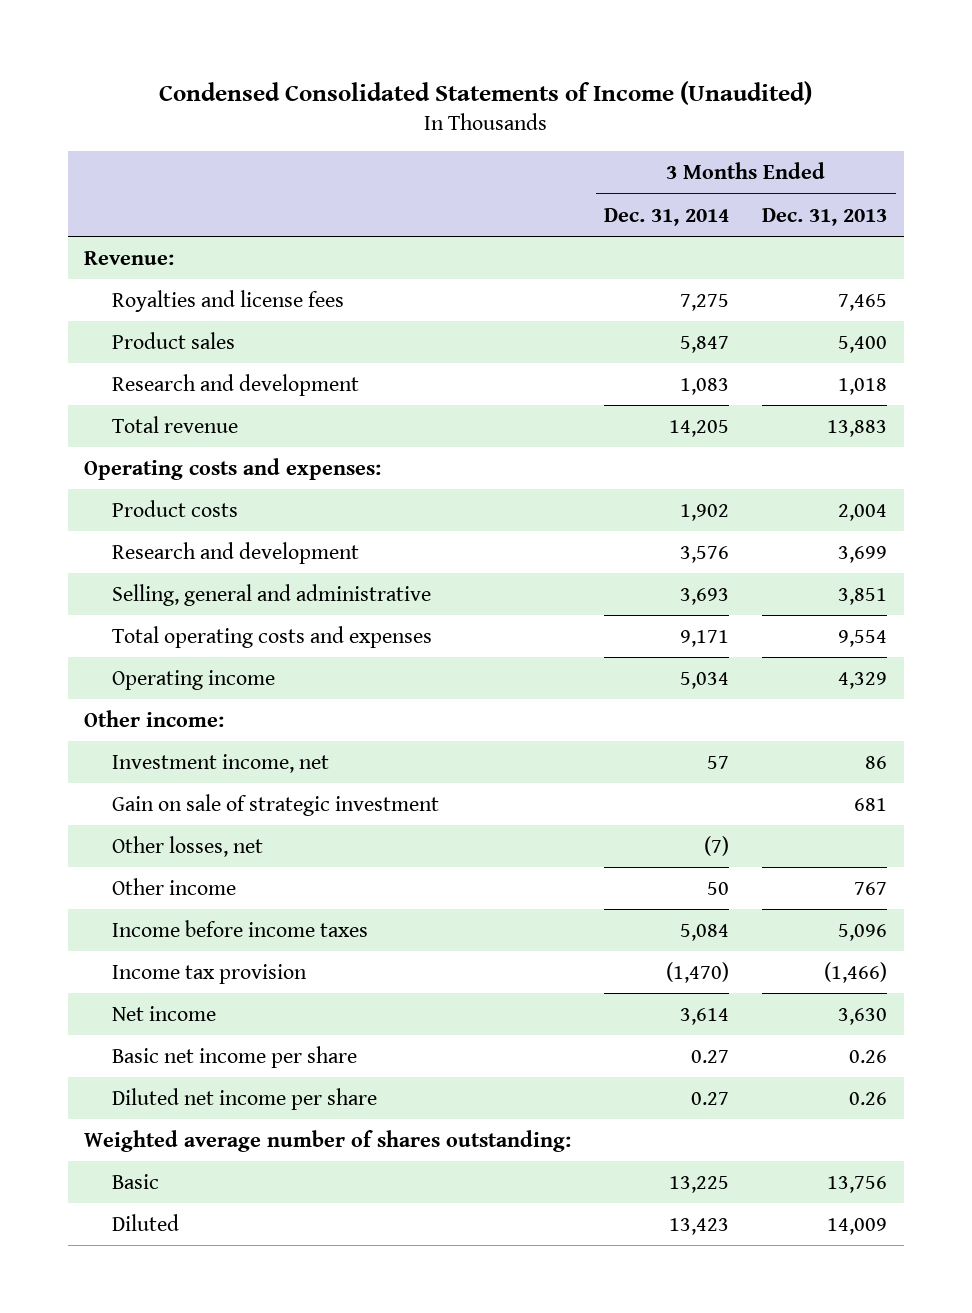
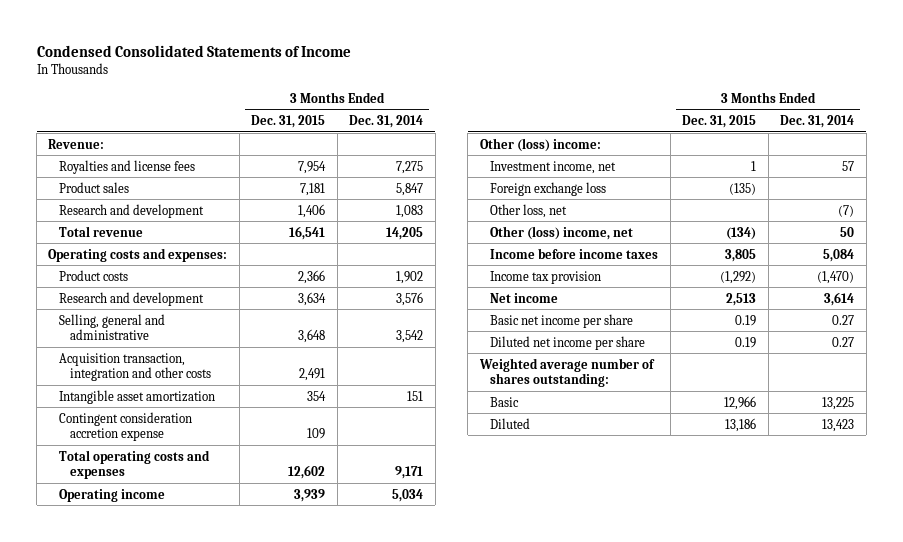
- Condensed Consolidated Statements of Income (Unaudited)
+ Condensed Consolidated Statements of Income
- | 3 Months Ended Dec. 31, 2014 | 3 Months Ended Dec. 31, 2013
+ | 3 Months Ended Dec. 31, 2015 | 3 Months Ended Dec. 31, 2014
- Selling, general and administrative | 3,693 | 3,851
+ Selling, general and administrative | 3,648 | 3,542
+ Acquisition transaction, integration and other costs | 2,491 |
+ Intangible asset amortization | 354 | 151
+ Contingent consideration accretion expense | 109 |
- Other income:
+ Other (loss) income:
- Gain on sale of strategic investment | | 681
- Other losses, net | (7) |
- Other income | 50 | 767
+ Foreign exchange loss | (135) |
+ Other loss, net | | (7)
+ Other (loss) income, net | (134) | 50

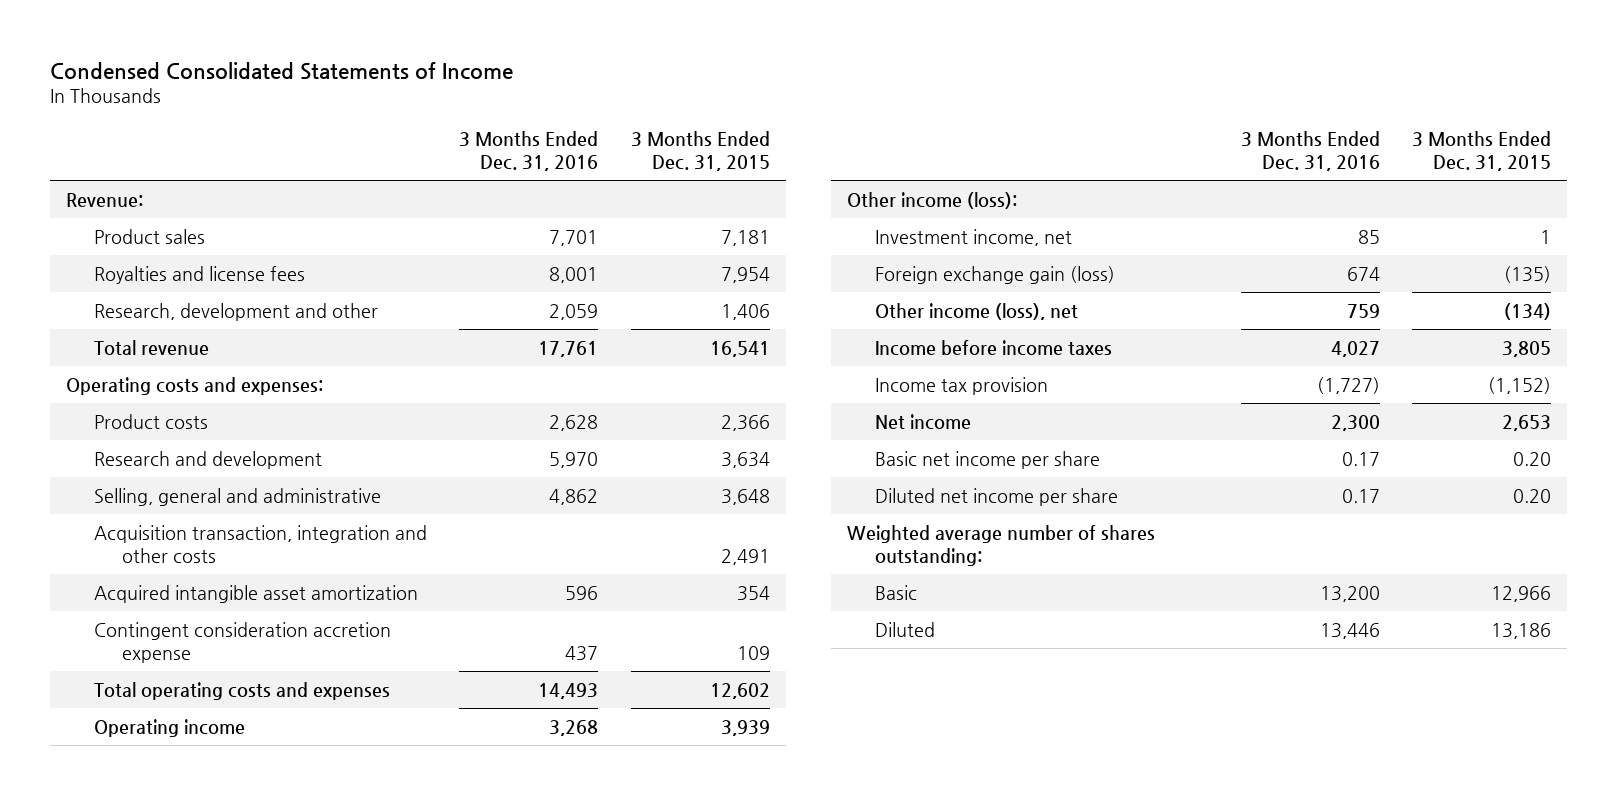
- | 3 Months Ended Dec. 31, 2015 | 3 Months Ended Dec. 31, 2014
+ | 3 Months Ended Dec. 31, 2016 | 3 Months Ended Dec. 31, 2015
- Research and development | 1,406 | 1,083
moved down: Royalties and license fees | 8,001 | 7,954
+ Research, development and other | 2,059 | 1,406
- Intangible asset amortization | 354 | 151
+ Acquired intangible asset amortization | 596 | 354
- Other (loss) income:
+ Other income (loss):
- Foreign exchange loss | (135) |
- Other loss, net | | (7)
- Other (loss) income, net | (134) | 50
+ Foreign exchange gain (loss) | 674 | (135)
+ Other income (loss), net | 759 | (134)
- Income tax provision | (1,292) | (1,470)
- Net income | 2,513 | 3,614
- Basic net income per share | 0.19 | 0.27
- Diluted net income per share | 0.19 | 0.27
+ Income tax provision | (1,727) | (1,152)
+ Net income | 2,300 | 2,653
+ Basic net income per share | 0.17 | 0.20
+ Diluted net income per share | 0.17 | 0.20

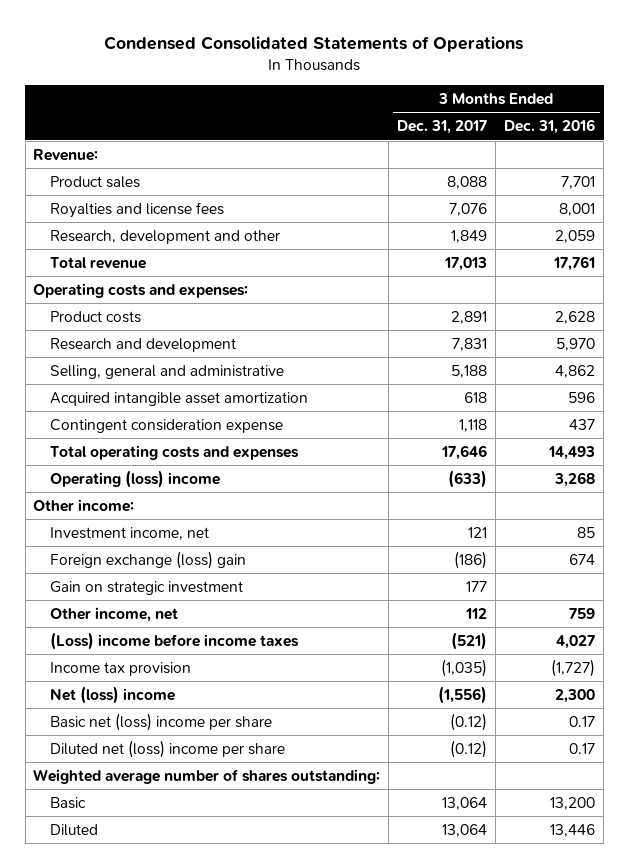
- Condensed Consolidated Statements of Income
+ Condensed Consolidated Statements of Operations
- | 3 Months Ended Dec. 31, 2016 | 3 Months Ended Dec. 31, 2015
+ | 3 Months Ended Dec. 31, 2017 | 3 Months Ended Dec. 31, 2016
- Acquisition transaction, integration and other costs | | 2,491
- Contingent consideration accretion expense | 437 | 109
+ Contingent consideration expense | 1,118 | 437
- Operating income | 3,268 | 3,939
- Other income (loss):
+ Operating (loss) income | (633) | 3,268
+ Other income:
- Foreign exchange gain (loss) | 674 | (135)
- Other income (loss), net | 759 | (134)
- Income before income taxes | 4,027 | 3,805
+ Foreign exchange (loss) gain | (186) | 674
+ Gain on strategic investment | 177 |
+ Other income, net | 112 | 759
+ (Loss) income before income taxes | (521) | 4,027
- Net income | 2,300 | 2,653
- Basic net income per share | 0.17 | 0.20
- Diluted net income per share | 0.17 | 0.20
+ Net (loss) income | (1,556) | 2,300
+ Basic net (loss) income per share | (0.12) | 0.17
+ Diluted net (loss) income per share | (0.12) | 0.17

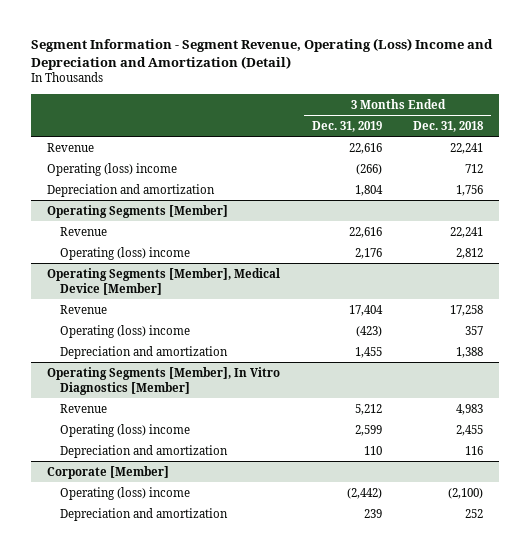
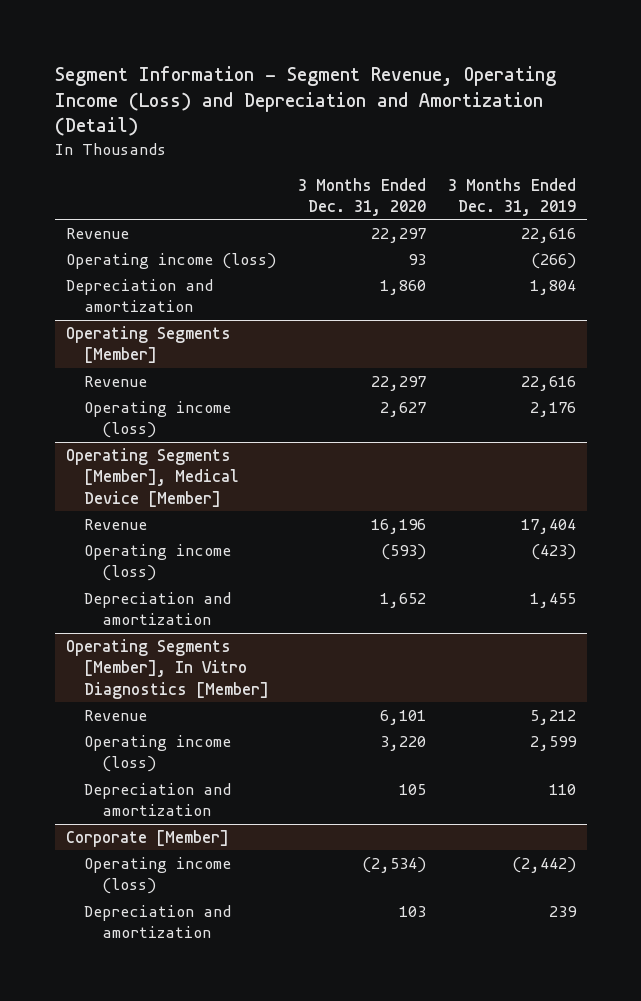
- Segment Information - Segment Revenue, Operating (Loss) Income and Depreciation and Amortization (Detail)
+ Segment Information - Segment Revenue, Operating Income (Loss) and Depreciation and Amortization (Detail)
- | 3 Months Ended Dec. 31, 2019 | 3 Months Ended Dec. 31, 2018
+ | 3 Months Ended Dec. 31, 2020 | 3 Months Ended Dec. 31, 2019
- Operating (loss) income | (266) | 712
+ Operating income (loss) | 93 | (266)
@ Operating Segments [Member]
- Operating (loss) income | 2,176 | 2,812
+ Operating income (loss) | 2,627 | 2,176
@ Operating Segments [Member], Medical Device [Member]
- Operating (loss) income | (423) | 357
+ Operating income (loss) | (593) | (423)
@ Operating Segments [Member], In Vitro Diagnostics [Member]
- Operating (loss) income | 2,599 | 2,455
+ Operating income (loss) | 3,220 | 2,599
@ Corporate [Member]
- Operating (loss) income | (2,442) | (2,100)
+ Operating income (loss) | (2,534) | (2,442)

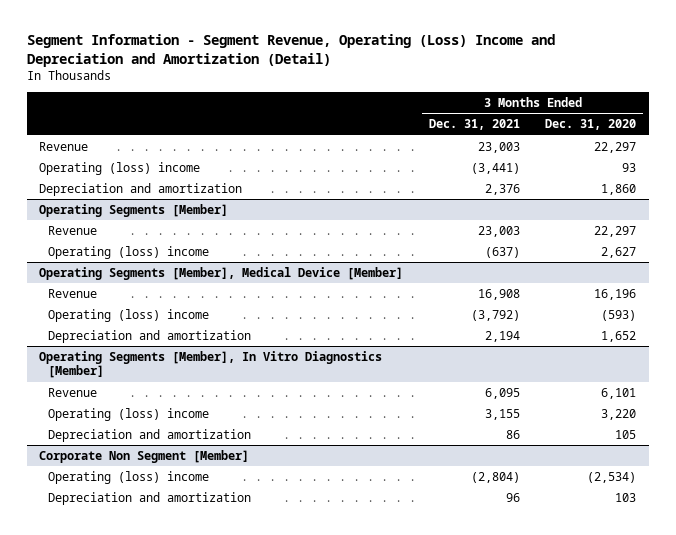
- Segment Information - Segment Revenue, Operating Income (Loss) and Depreciation and Amortization (Detail)
+ Segment Information - Segment Revenue, Operating (Loss) Income and Depreciation and Amortization (Detail)
- | 3 Months Ended Dec. 31, 2020 | 3 Months Ended Dec. 31, 2019
+ | 3 Months Ended Dec. 31, 2021 | 3 Months Ended Dec. 31, 2020
- Operating income (loss) | 93 | (266)
+ Operating (loss) income | (3,441) | 93
@ Operating Segments [Member]
- Operating income (loss) | 2,627 | 2,176
+ Operating (loss) income | (637) | 2,627
@ Operating Segments [Member], Medical Device [Member]
- Operating income (loss) | (593) | (423)
+ Operating (loss) income | (3,792) | (593)
@ Operating Segments [Member], In Vitro Diagnostics [Member]
- Operating income (loss) | 3,220 | 2,599
+ Operating (loss) income | 3,155 | 3,220
- Corporate [Member]
- Operating income (loss) | (2,534) | (2,442)
+ Corporate Non Segment [Member]
+ Operating (loss) income | (2,804) | (2,534)

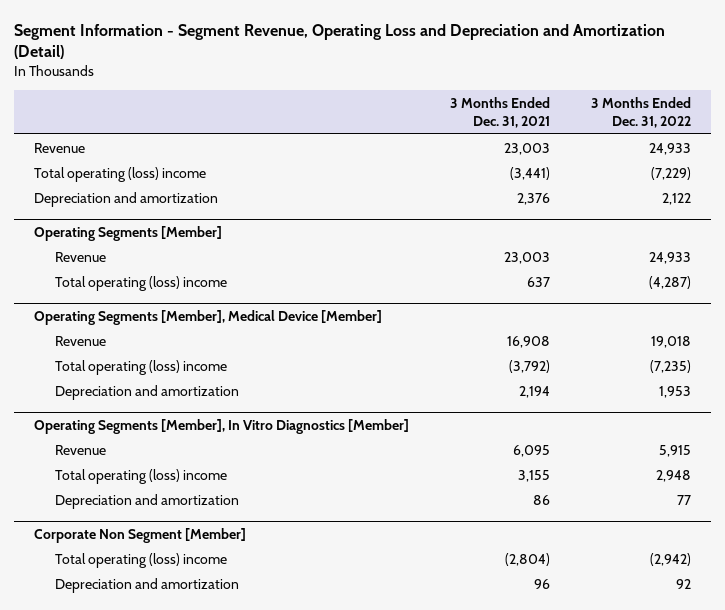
- Segment Information - Segment Revenue, Operating (Loss) Income and Depreciation and Amortization (Detail)
+ Segment Information - Segment Revenue, Operating Loss and Depreciation and Amortization (Detail)
- | 3 Months Ended Dec. 31, 2021 | 3 Months Ended Dec. 31, 2020
+ | 3 Months Ended Dec. 31, 2021 | 3 Months Ended Dec. 31, 2022
- Operating (loss) income | (3,441) | 93
+ Total operating (loss) income | (3,441) | (7,229)
@ Operating Segments [Member]
- Operating (loss) income | (637) | 2,627
+ Total operating (loss) income | 637 | (4,287)
@ Operating Segments [Member], Medical Device [Member]
- Operating (loss) income | (3,792) | (593)
+ Total operating (loss) income | (3,792) | (7,235)
@ Operating Segments [Member], In Vitro Diagnostics [Member]
- Operating (loss) income | 3,155 | 3,220
+ Total operating (loss) income | 3,155 | 2,948
@ Corporate Non Segment [Member]
- Operating (loss) income | (2,804) | (2,534)
+ Total operating (loss) income | (2,804) | (2,942)

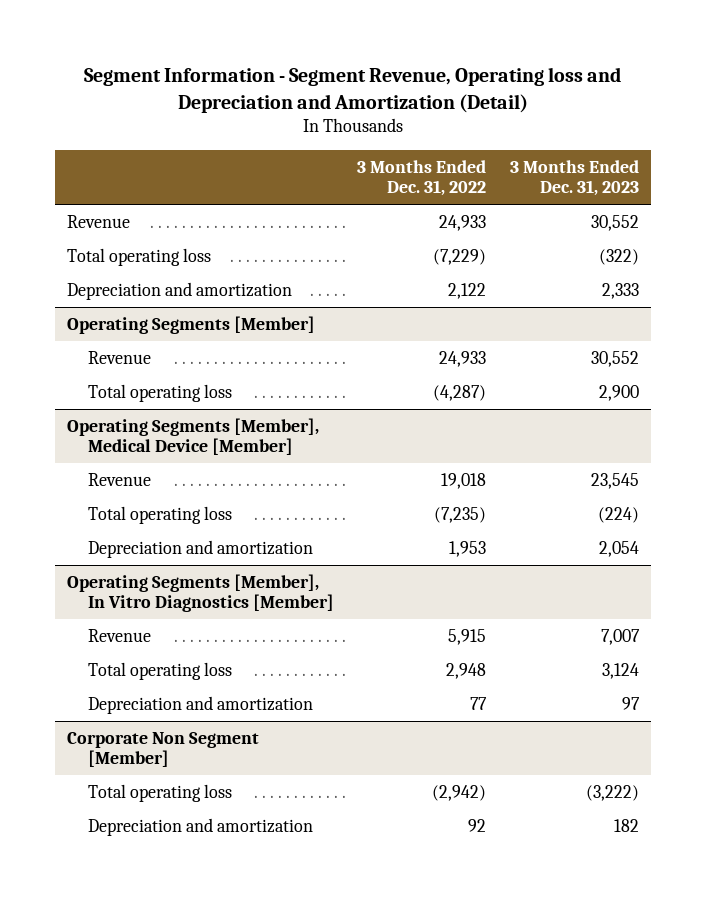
- Segment Information - Segment Revenue, Operating Loss and Depreciation and Amortization (Detail)
+ Segment Information - Segment Revenue, Operating loss and Depreciation and Amortization (Detail)
- | 3 Months Ended Dec. 31, 2021 | 3 Months Ended Dec. 31, 2022
+ | 3 Months Ended Dec. 31, 2022 | 3 Months Ended Dec. 31, 2023
- Total operating (loss) income | (3,441) | (7,229)
+ Total operating loss | (7,229) | (322)
@ Operating Segments [Member]
- Total operating (loss) income | 637 | (4,287)
+ Total operating loss | (4,287) | 2,900
@ Operating Segments [Member], Medical Device [Member]
- Total operating (loss) income | (3,792) | (7,235)
+ Total operating loss | (7,235) | (224)
@ Operating Segments [Member], In Vitro Diagnostics [Member]
- Total operating (loss) income | 3,155 | 2,948
+ Total operating loss | 2,948 | 3,124
@ Corporate Non Segment [Member]
- Total operating (loss) income | (2,804) | (2,942)
+ Total operating loss | (2,942) | (3,222)

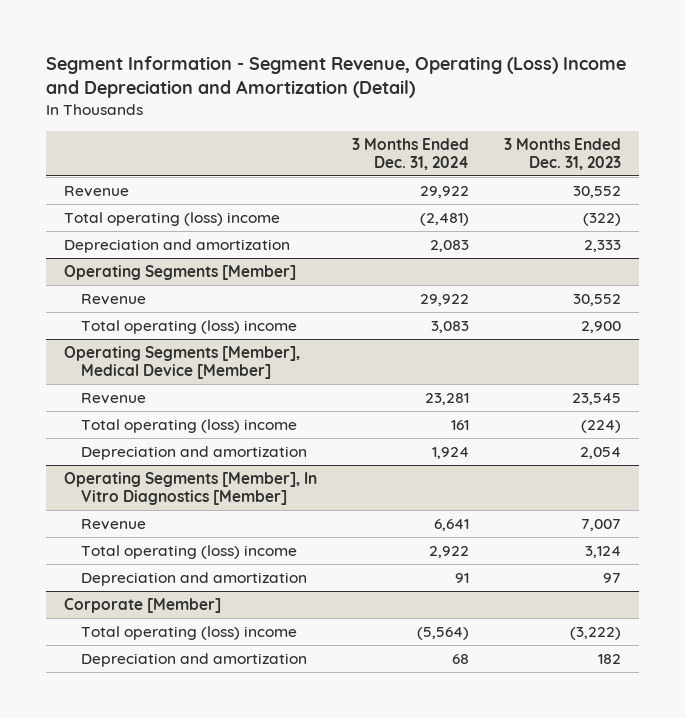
- Segment Information - Segment Revenue, Operating loss and Depreciation and Amortization (Detail)
+ Segment Information - Segment Revenue, Operating (Loss) Income and Depreciation and Amortization (Detail)
- | 3 Months Ended Dec. 31, 2022 | 3 Months Ended Dec. 31, 2023
+ | 3 Months Ended Dec. 31, 2024 | 3 Months Ended Dec. 31, 2023
- Total operating loss | (7,229) | (322)
+ Total operating (loss) income | (2,481) | (322)
@ Operating Segments [Member]
- Total operating loss | (4,287) | 2,900
+ Total operating (loss) income | 3,083 | 2,900
@ Operating Segments [Member], Medical Device [Member]
- Total operating loss | (7,235) | (224)
+ Total operating (loss) income | 161 | (224)
@ Operating Segments [Member], In Vitro Diagnostics [Member]
- Total operating loss | 2,948 | 3,124
+ Total operating (loss) income | 2,922 | 3,124
- Corporate Non Segment [Member]
- Total operating loss | (2,942) | (3,222)
+ Corporate [Member]
+ Total operating (loss) income | (5,564) | (3,222)

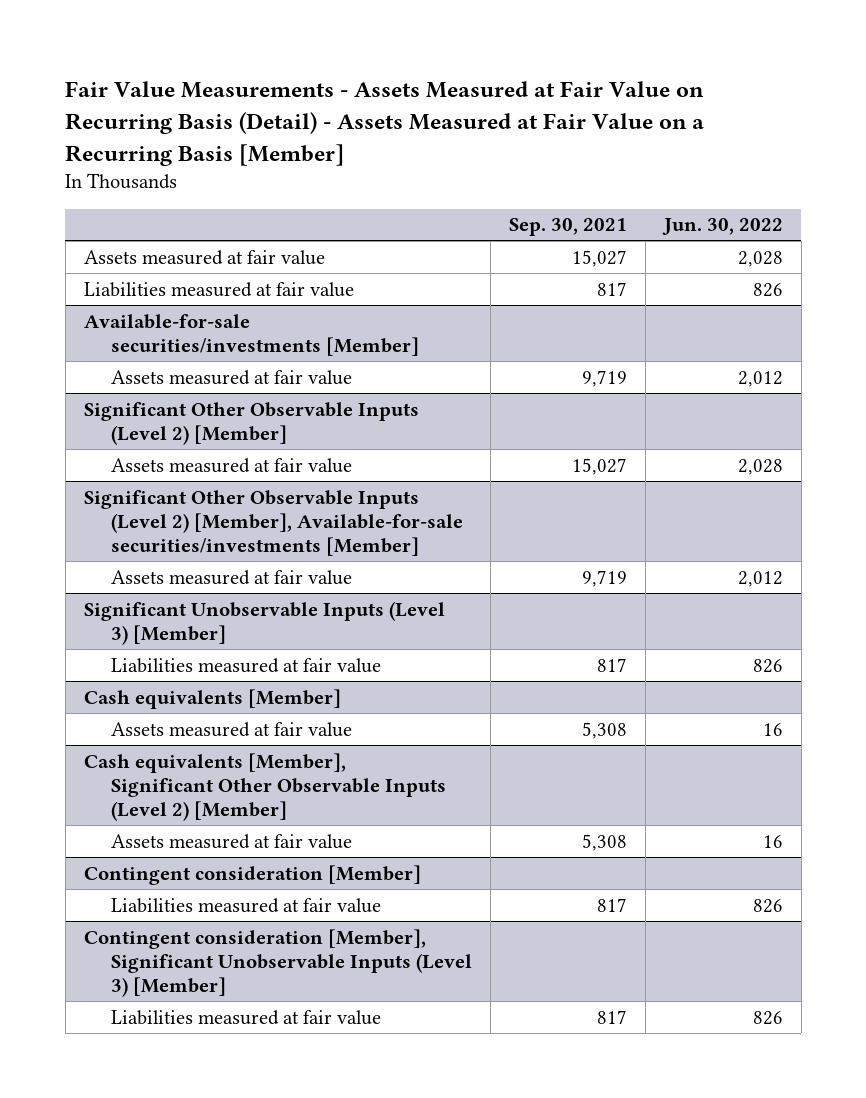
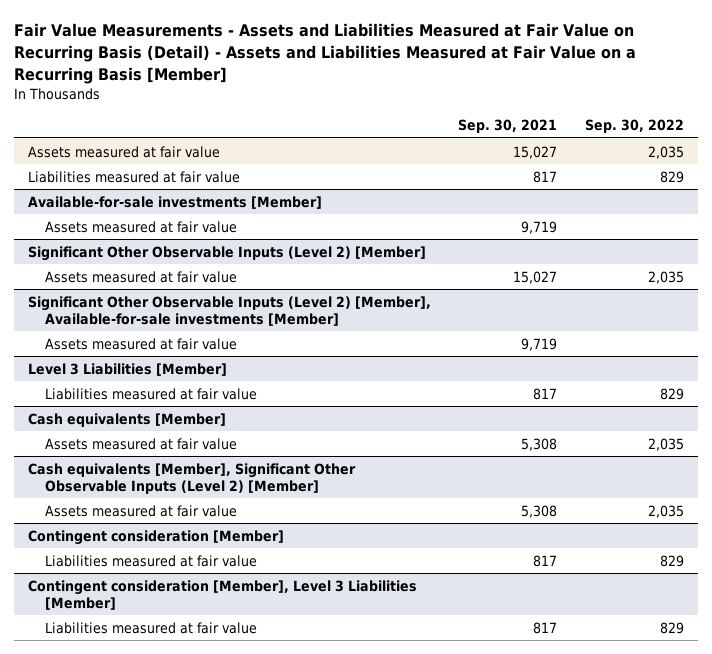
- Fair Value Measurements - Assets Measured at Fair Value on Recurring Basis (Detail) - Assets Measured at Fair Value on a Recurring Basis [Member]
+ Fair Value Measurements - Assets and Liabilities Measured at Fair Value on Recurring Basis (Detail) - Assets and Liabilities Measured at Fair Value on a Recurring Basis [Member]
- | Sep. 30, 2021 | Jun. 30, 2022
+ | Sep. 30, 2021 | Sep. 30, 2022
- Available-for-sale securities/investments [Member]
+ Available-for-sale investments [Member]
- Significant Other Observable Inputs (Level 2) [Member], Available-for-sale securities/investments [Member]
+ Significant Other Observable Inputs (Level 2) [Member], Available-for-sale investments [Member]
- Significant Unobservable Inputs (Level 3) [Member]
+ Level 3 Liabilities [Member]
- Contingent consideration [Member], Significant Unobservable Inputs (Level 3) [Member]
+ Contingent consideration [Member], Level 3 Liabilities [Member]

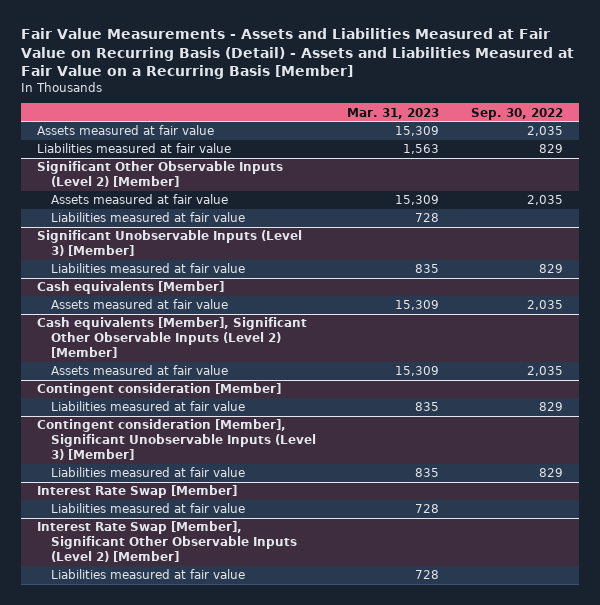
- | Sep. 30, 2021 | Sep. 30, 2022
+ | Mar. 31, 2023 | Sep. 30, 2022
- Available-for-sale investments [Member]
- Assets measured at fair value | 9,719 |
- Significant Other Observable Inputs (Level 2) [Member], Available-for-sale investments [Member]
- Assets measured at fair value | 9,719 |
- Level 3 Liabilities [Member]
@ Significant Other Observable Inputs (Level 2) [Member]
+ Liabilities measured at fair value | 728 |
+ Significant Unobservable Inputs (Level 3) [Member]
- Contingent consideration [Member], Level 3 Liabilities [Member]
+ Contingent consideration [Member], Significant Unobservable Inputs (Level 3) [Member]
+ Interest Rate Swap [Member]
+ Liabilities measured at fair value | 728 |
+ Interest Rate Swap [Member], Significant Other Observable Inputs (Level 2) [Member]
+ Liabilities measured at fair value | 728 |

